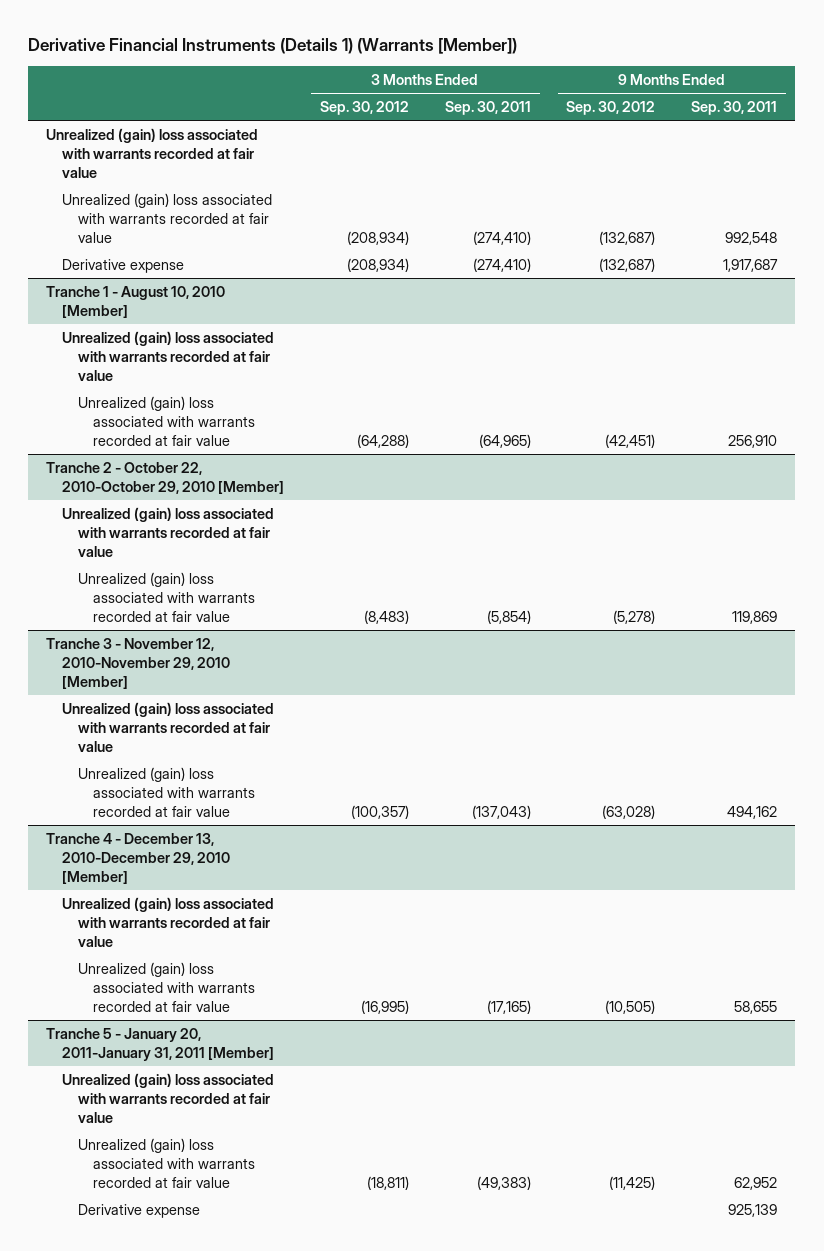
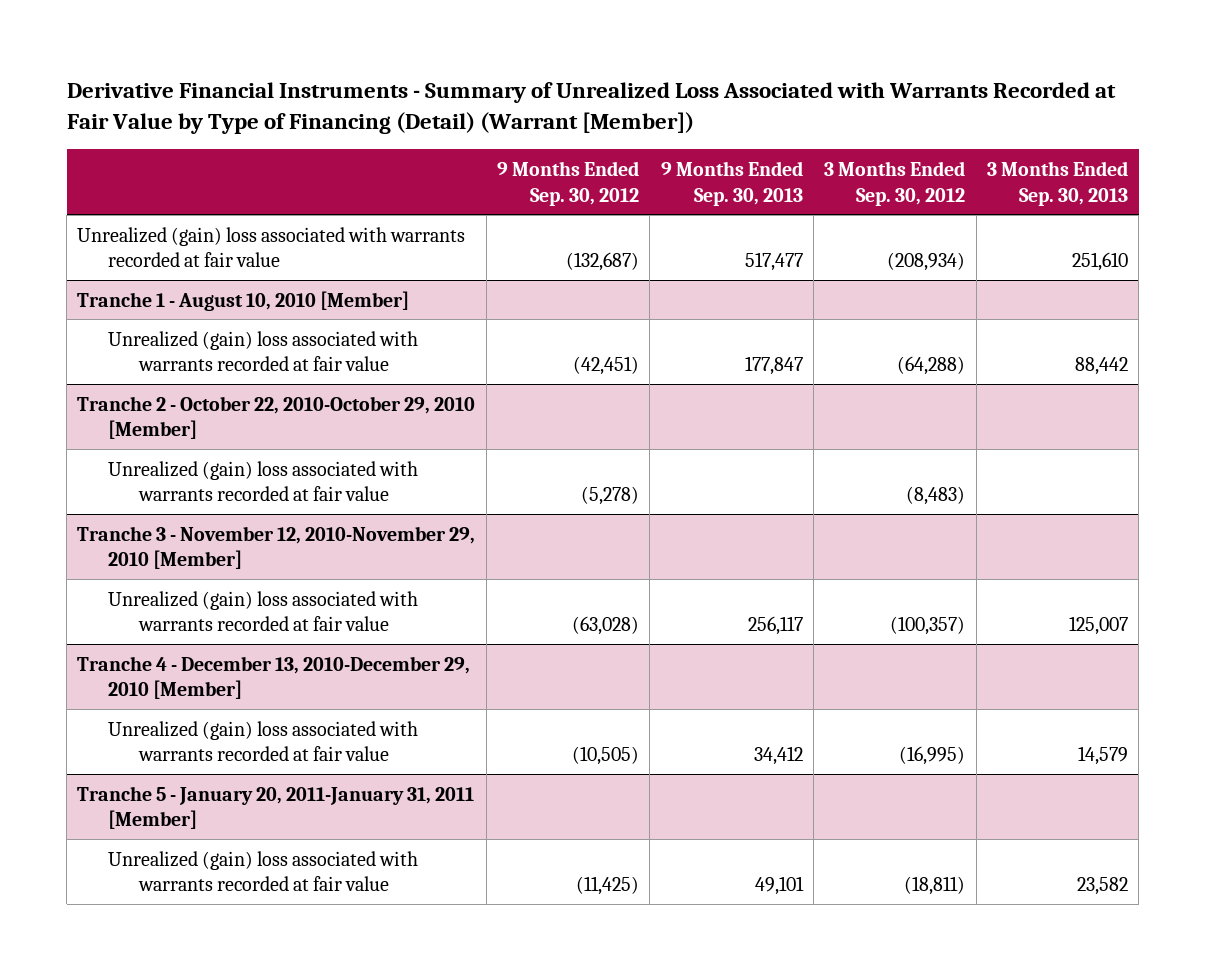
- Derivative Financial Instruments (Details 1) (Warrants [Member])
+ Derivative Financial Instruments - Summary of Unrealized Loss Associated with Warrants Recorded at Fair Value by Type of Financing (Detail) (Warrant [Member])
- | 3 Months Ended Sep. 30, 2012 | 3 Months Ended Sep. 30, 2011 | 9 Months Ended Sep. 30, 2012 | 9 Months Ended Sep. 30, 2011
+ | 9 Months Ended Sep. 30, 2012 | 9 Months Ended Sep. 30, 2013 | 3 Months Ended Sep. 30, 2012 | 3 Months Ended Sep. 30, 2013
- Unrealized (gain) loss associated with warrants recorded at fair value
- Derivative expense | (208,934) | (274,410) | (132,687) | 1,917,687
@ Tranche 1 - August 10, 2010 [Member]
- Unrealized (gain) loss associated with warrants recorded at fair value
@ Tranche 2 - October 22, 2010-October 29, 2010 [Member]
- Unrealized (gain) loss associated with warrants recorded at fair value
@ Tranche 3 - November 12, 2010-November 29, 2010 [Member]
- Unrealized (gain) loss associated with warrants recorded at fair value
@ Tranche 4 - December 13, 2010-December 29, 2010 [Member]
- Unrealized (gain) loss associated with warrants recorded at fair value
@ Tranche 5 - January 20, 2011-January 31, 2011 [Member]
- Unrealized (gain) loss associated with warrants recorded at fair value
- Derivative expense | | | | 925,139

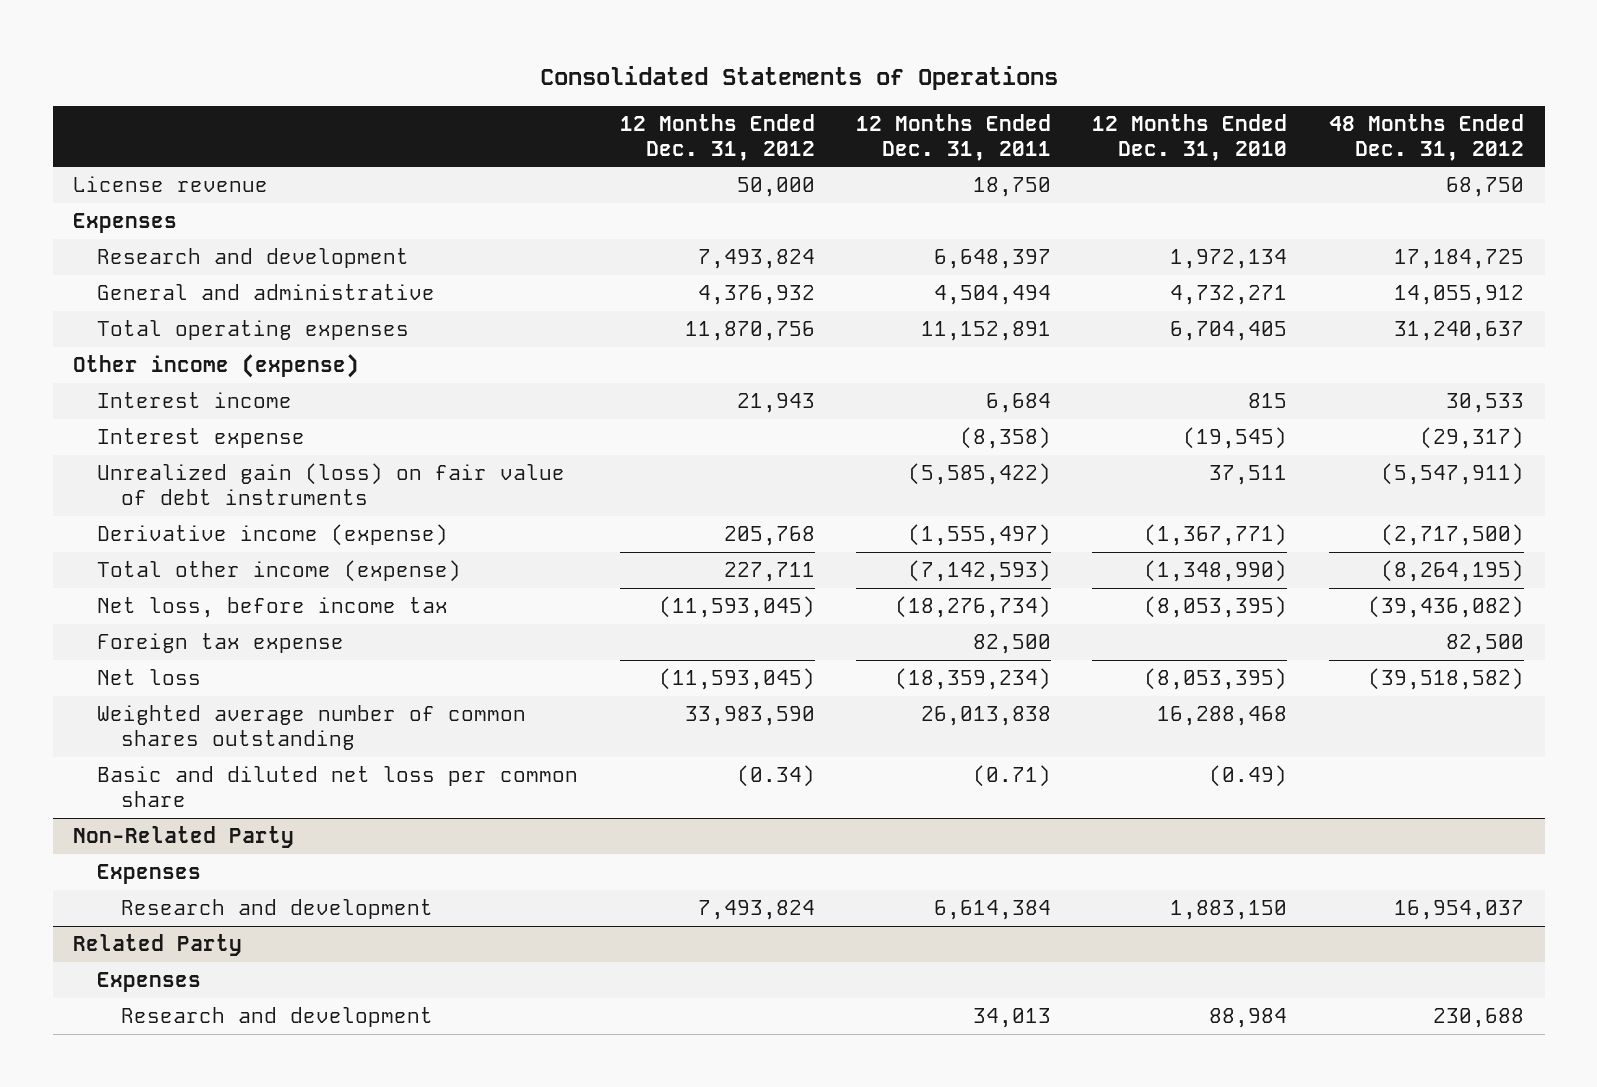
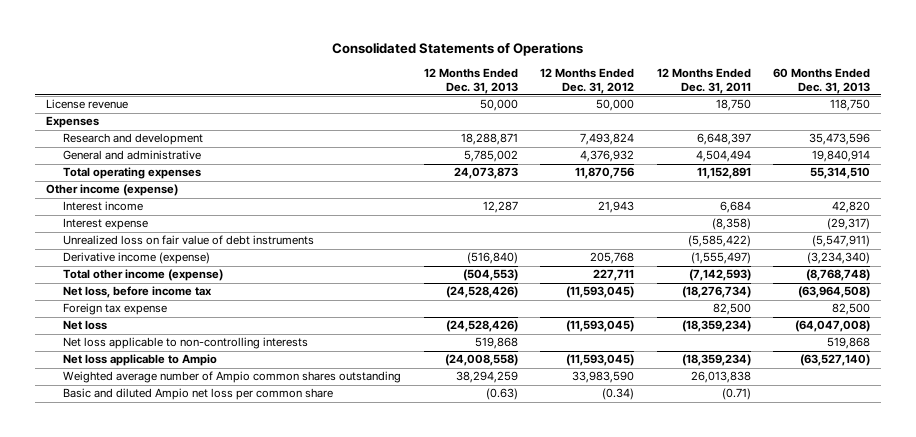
- | 12 Months Ended Dec. 31, 2012 | 12 Months Ended Dec. 31, 2011 | 12 Months Ended Dec. 31, 2010 | 48 Months Ended Dec. 31, 2012
+ | 12 Months Ended Dec. 31, 2013 | 12 Months Ended Dec. 31, 2012 | 12 Months Ended Dec. 31, 2011 | 60 Months Ended Dec. 31, 2013
- Unrealized gain (loss) on fair value of debt instruments | | (5,585,422) | 37,511 | (5,547,911)
+ Unrealized loss on fair value of debt instruments | | | (5,585,422) | (5,547,911)
- Weighted average number of common shares outstanding | 33,983,590 | 26,013,838 | 16,288,468 |
- Basic and diluted net loss per common share | (0.34) | (0.71) | (0.49) |
- Non-Related Party
- Expenses
- Research and development | 7,493,824 | 6,614,384 | 1,883,150 | 16,954,037
- Related Party
- Expenses
- Research and development | | 34,013 | 88,984 | 230,688
+ Net loss applicable to non-controlling interests | 519,868 | | | 519,868
+ Net loss applicable to Ampio | (24,008,558) | (11,593,045) | (18,359,234) | (63,527,140)
+ Weighted average number of Ampio common shares outstanding | 38,294,259 | 33,983,590 | 26,013,838 |
+ Basic and diluted Ampio net loss per common share | (0.63) | (0.34) | (0.71) |

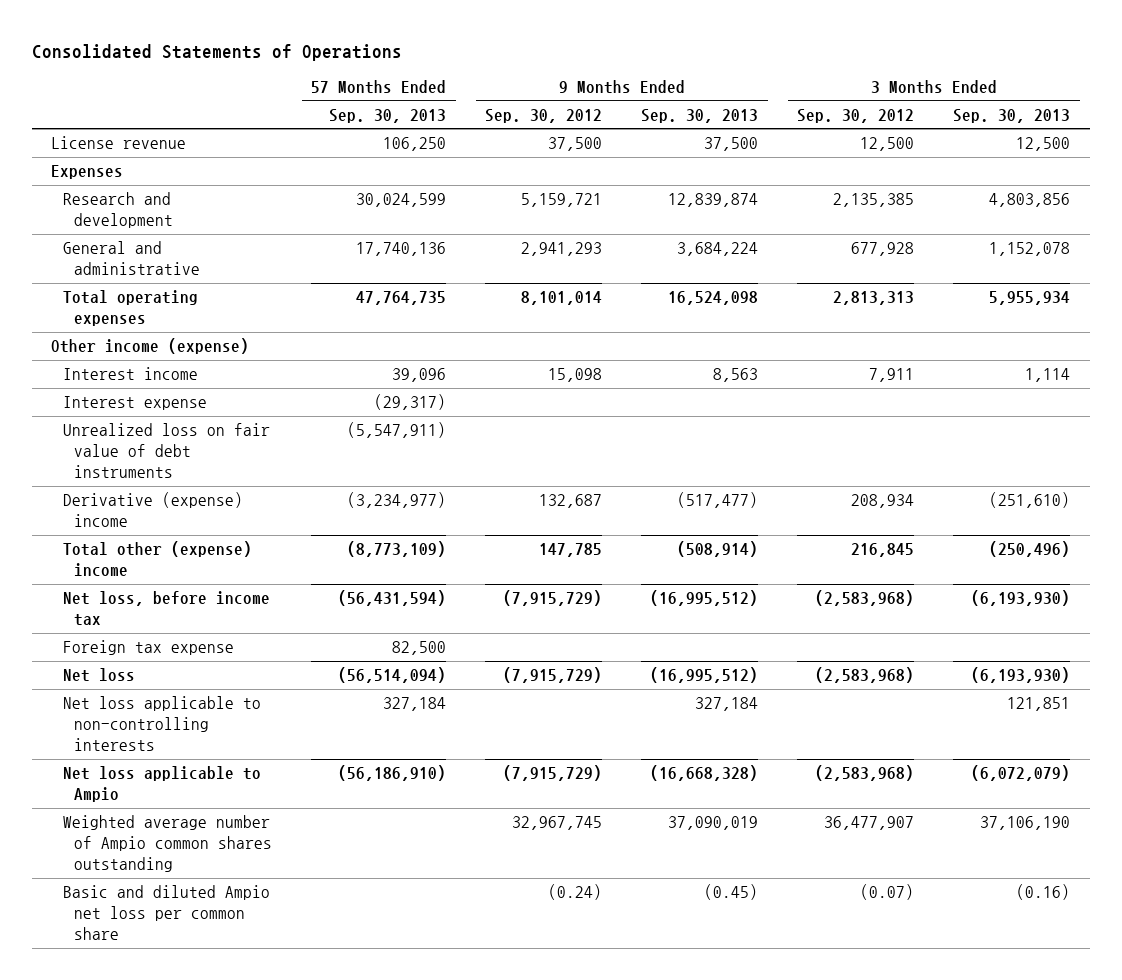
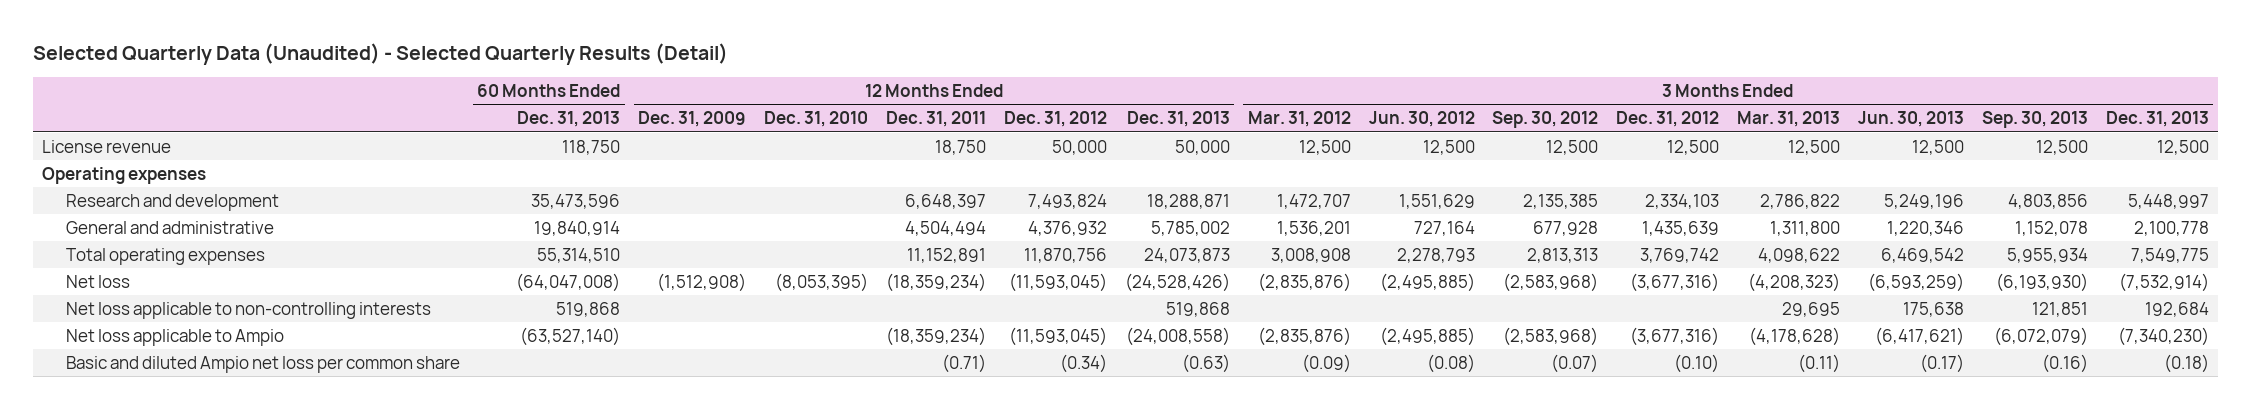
- Consolidated Statements of Operations
+ Selected Quarterly Data (Unaudited) - Selected Quarterly Results (Detail)
- | 57 Months Ended Sep. 30, 2013 | 9 Months Ended Sep. 30, 2012 | 9 Months Ended Sep. 30, 2013 | 3 Months Ended Sep. 30, 2012 | 3 Months Ended Sep. 30, 2013
+ | 60 Months Ended Dec. 31, 2013 | 12 Months Ended Dec. 31, 2009 | 12 Months Ended Dec. 31, 2010 | 12 Months Ended Dec. 31, 2011 | 12 Months Ended Dec. 31, 2012 | 12 Months Ended Dec. 31, 2013 | 3 Months Ended Mar. 31, 2012 | 3 Months Ended Jun. 30, 2012 | 3 Months Ended Sep. 30, 2012 | 3 Months Ended Dec. 31, 2012 | 3 Months Ended Mar. 31, 2013 | 3 Months Ended Jun. 30, 2013 | 3 Months Ended Sep. 30, 2013 | 3 Months Ended Dec. 31, 2013
- Expenses
+ Operating expenses
- Other income (expense)
- Interest income | 39,096 | 15,098 | 8,563 | 7,911 | 1,114
- Interest expense | (29,317) | | | |
- Unrealized loss on fair value of debt instruments | (5,547,911) | | | |
- Derivative (expense) income | (3,234,977) | 132,687 | (517,477) | 208,934 | (251,610)
- Total other (expense) income | (8,773,109) | 147,785 | (508,914) | 216,845 | (250,496)
- Net loss, before income tax | (56,431,594) | (7,915,729) | (16,995,512) | (2,583,968) | (6,193,930)
- Foreign tax expense | 82,500 | | | |
- Weighted average number of Ampio common shares outstanding | | 32,967,745 | 37,090,019 | 36,477,907 | 37,106,190

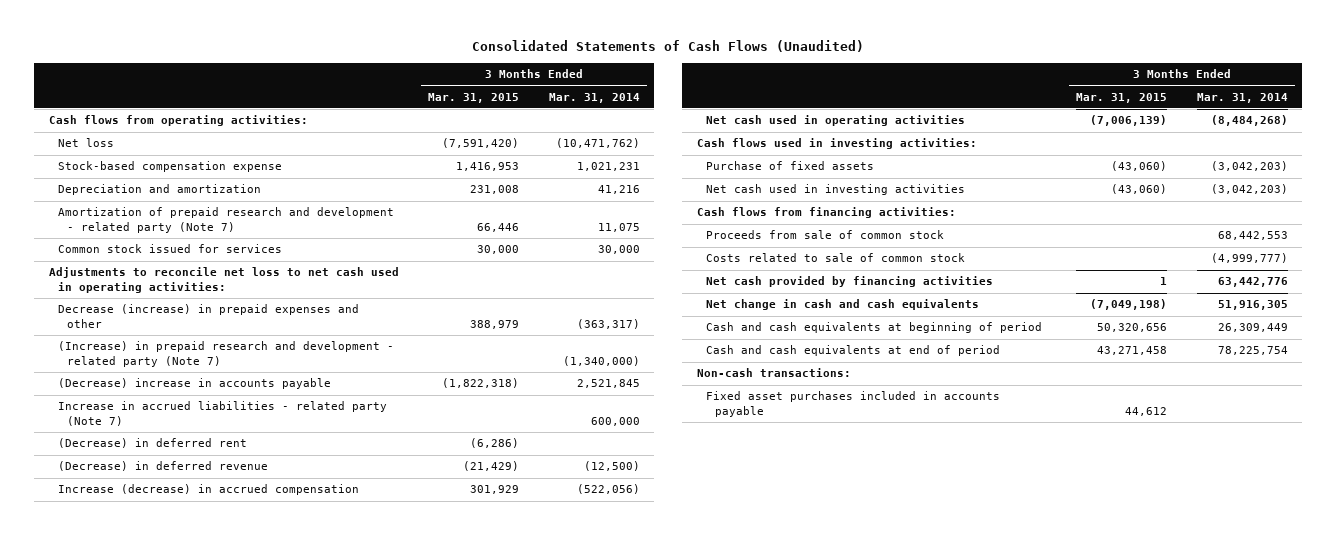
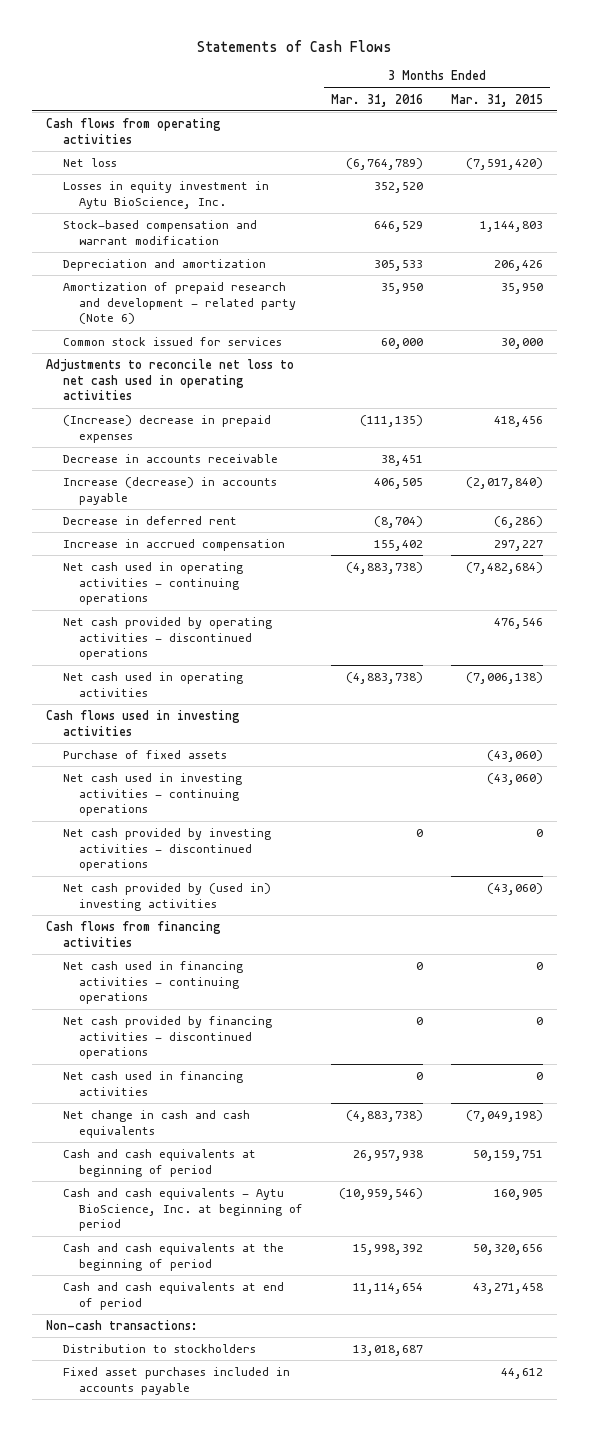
- Consolidated Statements of Cash Flows (Unaudited)
+ Statements of Cash Flows
- | 3 Months Ended Mar. 31, 2015 | 3 Months Ended Mar. 31, 2014
+ | 3 Months Ended Mar. 31, 2016 | 3 Months Ended Mar. 31, 2015
- Cash flows from operating activities:
+ Cash flows from operating activities
- Stock-based compensation expense | 1,416,953 | 1,021,231
- Depreciation and amortization | 231,008 | 41,216
- Amortization of prepaid research and development - related party (Note 7) | 66,446 | 11,075
+ Losses in equity investment in Aytu BioScience, Inc. | 352,520 |
+ Stock-based compensation and warrant modification | 646,529 | 1,144,803
+ Depreciation and amortization | 305,533 | 206,426
+ Amortization of prepaid research and development - related party (Note 6) | 35,950 | 35,950
- Adjustments to reconcile net loss to net cash used in operating activities:
- Decrease (increase) in prepaid expenses and other | 388,979 | (363,317)
- (Increase) in prepaid research and development - related party (Note 7) | | (1,340,000)
- (Decrease) increase in accounts payable | (1,822,318) | 2,521,845
- Increase in accrued liabilities - related party (Note 7) | | 600,000
- (Decrease) in deferred rent | (6,286) |
- (Decrease) in deferred revenue | (21,429) | (12,500)
- Increase (decrease) in accrued compensation | 301,929 | (522,056)
- Net cash used in operating activities | (7,006,139) | (8,484,268)
- Cash flows used in investing activities:
+ Adjustments to reconcile net loss to net cash used in operating activities
+ (Increase) decrease in prepaid expenses | (111,135) | 418,456
+ Decrease in accounts receivable | 38,451 |
+ Increase (decrease) in accounts payable | 406,505 | (2,017,840)
+ Decrease in deferred rent | (8,704) | (6,286)
+ Increase in accrued compensation | 155,402 | 297,227
+ Net cash used in operating activities - continuing operations | (4,883,738) | (7,482,684)
+ Net cash provided by operating activities - discontinued operations | | 476,546
+ Net cash used in operating activities | (4,883,738) | (7,006,138)
+ Cash flows used in investing activities
- Net cash used in investing activities | (43,060) | (3,042,203)
- Cash flows from financing activities:
- Proceeds from sale of common stock | | 68,442,553
- Costs related to sale of common stock | | (4,999,777)
- Net cash provided by financing activities | 1 | 63,442,776
+ Net cash used in investing activities - continuing operations | | (43,060)
+ Net cash provided by investing activities - discontinued operations | 0 | 0
+ Net cash provided by (used in) investing activities | | (43,060)
+ Cash flows from financing activities
+ Net cash used in financing activities - continuing operations | 0 | 0
+ Net cash provided by financing activities - discontinued operations | 0 | 0
+ Net cash used in financing activities | 0 | 0
- Cash and cash equivalents at beginning of period | 50,320,656 | 26,309,449
+ Cash and cash equivalents at beginning of period | 26,957,938 | 50,159,751
+ Cash and cash equivalents - Aytu BioScience, Inc. at beginning of period | (10,959,546) | 160,905
+ Cash and cash equivalents at the beginning of period | 15,998,392 | 50,320,656
+ Distribution to stockholders | 13,018,687 |

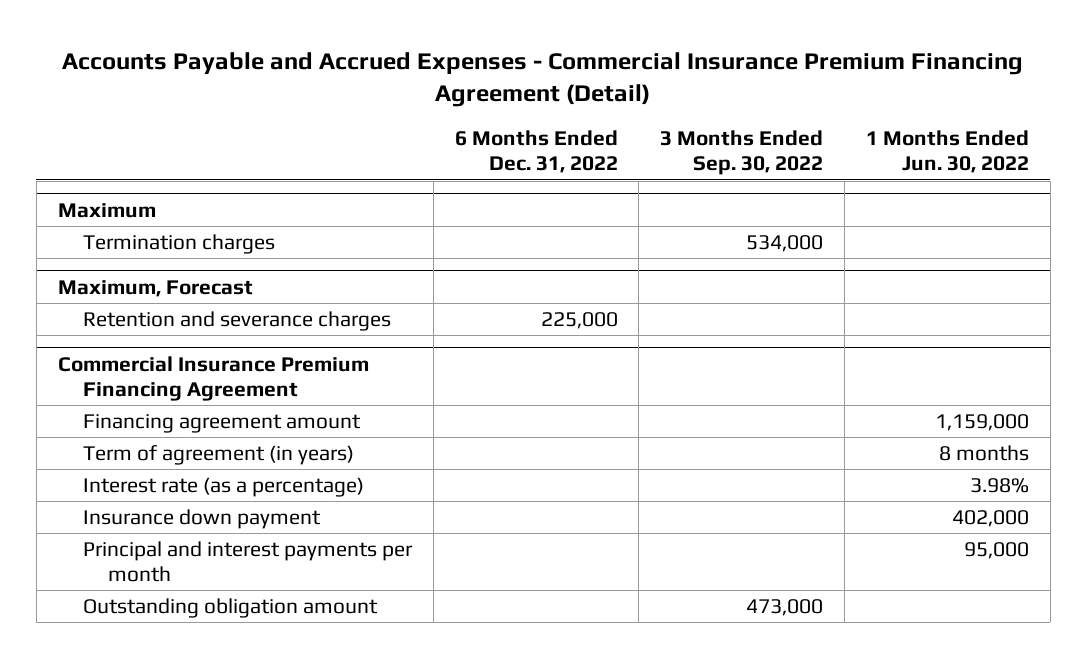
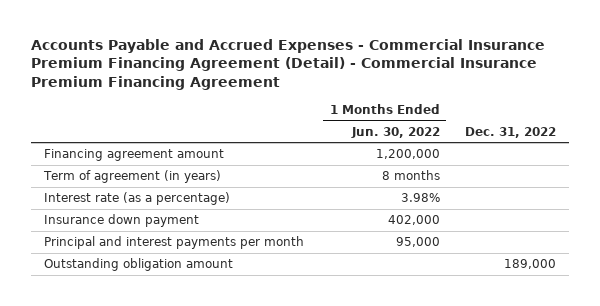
- Accounts Payable and Accrued Expenses - Commercial Insurance Premium Financing Agreement (Detail)
+ Accounts Payable and Accrued Expenses - Commercial Insurance Premium Financing Agreement (Detail) - Commercial Insurance Premium Financing Agreement
- | 6 Months Ended Dec. 31, 2022 | 3 Months Ended Sep. 30, 2022 | 1 Months Ended Jun. 30, 2022
+ | 1 Months Ended Jun. 30, 2022 | Dec. 31, 2022
- Maximum
- Termination charges | | 534,000 |
- Maximum, Forecast
- Retention and severance charges | 225,000 | |
- Commercial Insurance Premium Financing Agreement
- Financing agreement amount | | | 1,159,000
+ Financing agreement amount | 1,200,000 |

